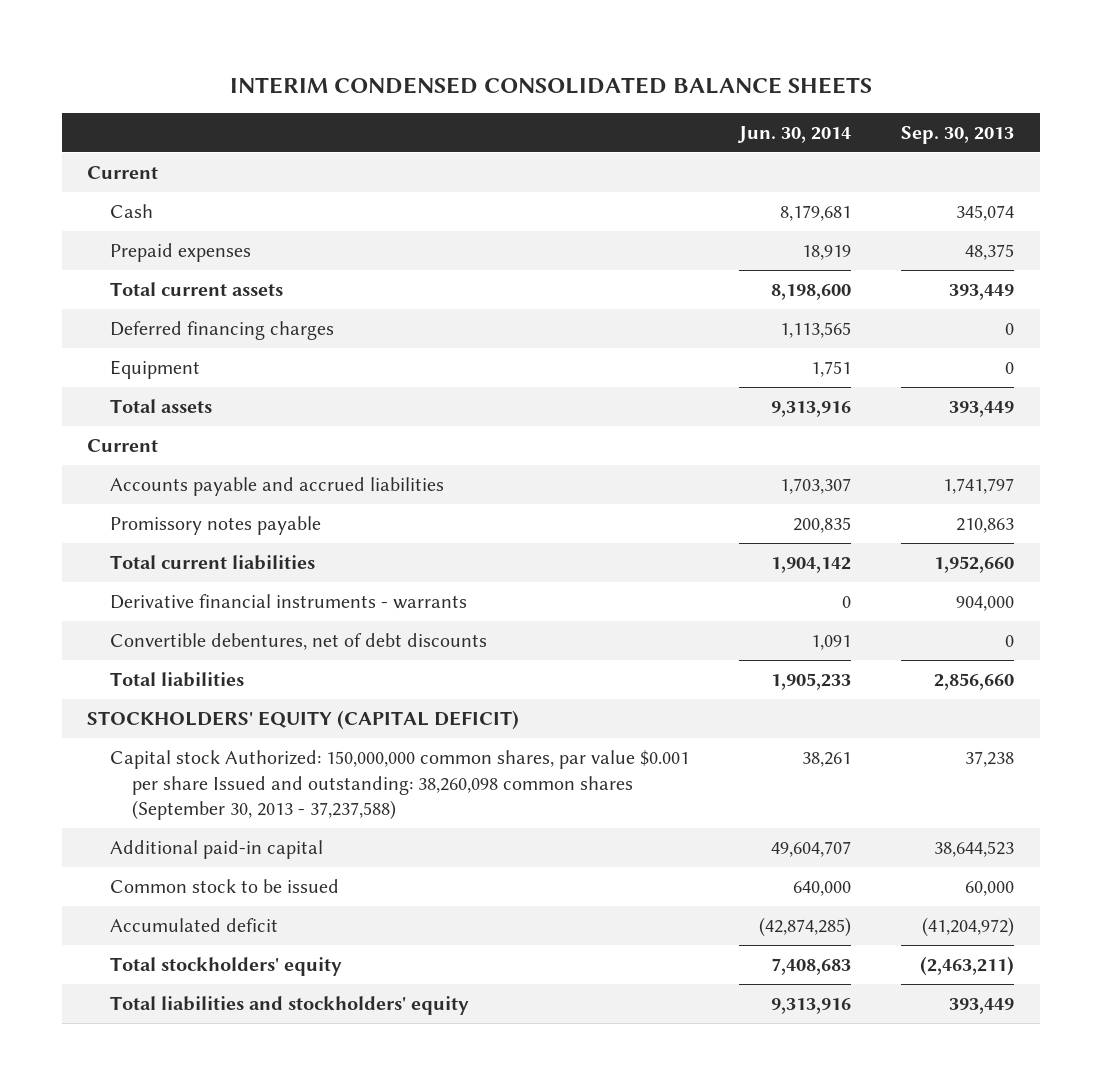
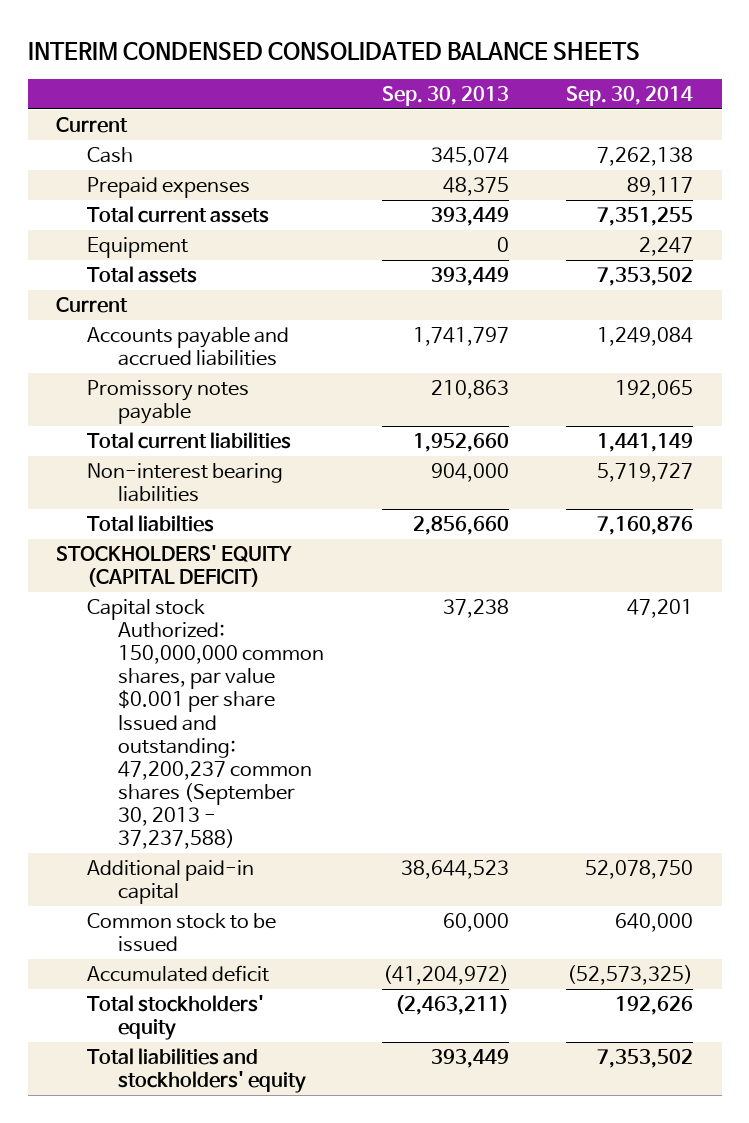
- | Jun. 30, 2014 | Sep. 30, 2013
+ | Sep. 30, 2013 | Sep. 30, 2014
- Deferred financing charges | 1,113,565 | 0
- Derivative financial instruments - warrants | 0 | 904,000
- Convertible debentures, net of debt discounts | 1,091 | 0
- Total liabilities | 1,905,233 | 2,856,660
+ Non-interest bearing liabilities | 904,000 | 5,719,727
+ Total liabilties | 2,856,660 | 7,160,876
- Capital stock Authorized: 150,000,000 common shares, par value $0.001 per share Issued and outstanding: 38,260,098 common shares (September 30, 2013 - 37,237,588) | 38,261 | 37,238
+ Capital stock Authorized: 150,000,000 common shares, par value $0.001 per share Issued and outstanding: 47,200,237 common shares (September 30, 2013 - 37,237,588) | 37,238 | 47,201

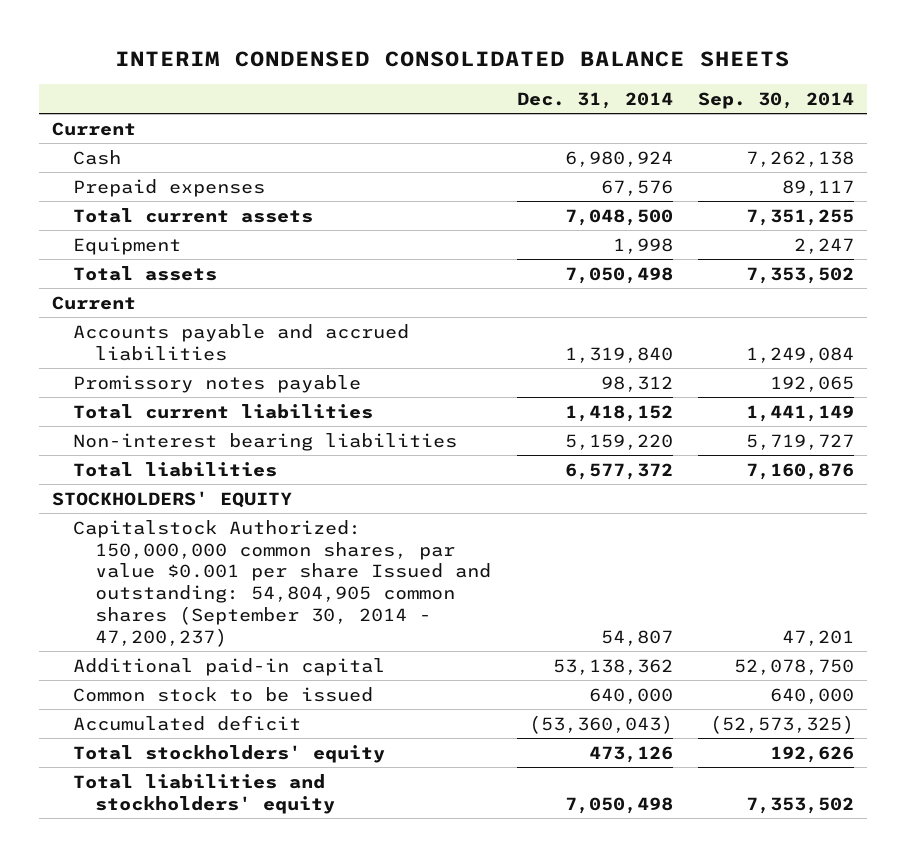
- | Sep. 30, 2013 | Sep. 30, 2014
+ | Dec. 31, 2014 | Sep. 30, 2014
- Total liabilties | 2,856,660 | 7,160,876
- STOCKHOLDERS' EQUITY (CAPITAL DEFICIT)
- Capital stock Authorized: 150,000,000 common shares, par value $0.001 per share Issued and outstanding: 47,200,237 common shares (September 30, 2013 - 37,237,588) | 37,238 | 47,201
+ Total liabilities | 6,577,372 | 7,160,876
+ STOCKHOLDERS' EQUITY
+ Capitalstock Authorized: 150,000,000 common shares, par value $0.001 per share Issued and outstanding: 54,804,905 common shares (September 30, 2014 - 47,200,237) | 54,807 | 47,201

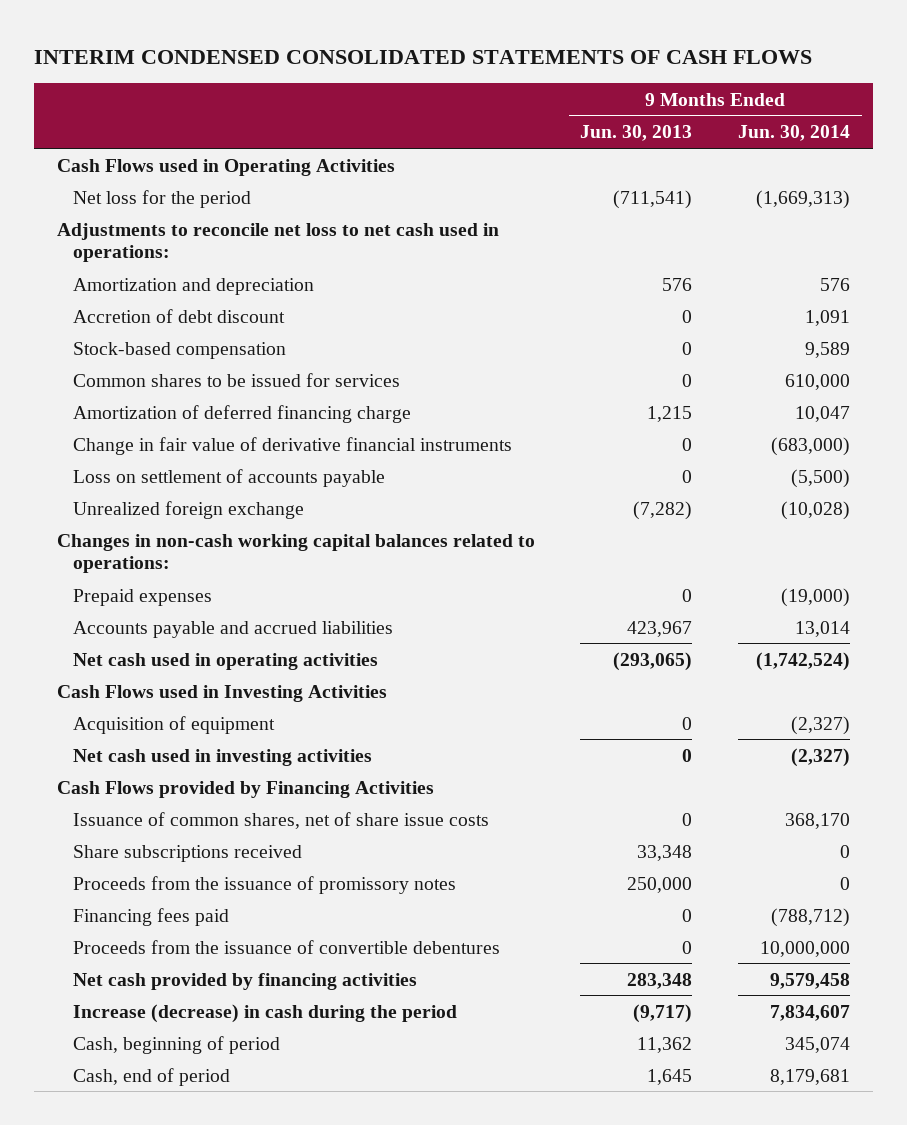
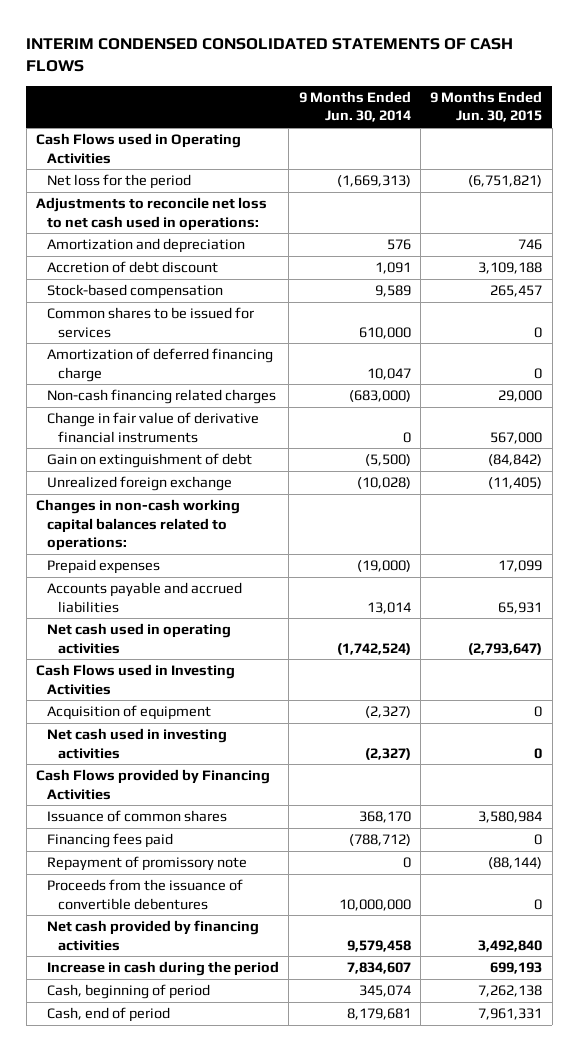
- | 9 Months Ended Jun. 30, 2013 | 9 Months Ended Jun. 30, 2014
+ | 9 Months Ended Jun. 30, 2014 | 9 Months Ended Jun. 30, 2015
- Change in fair value of derivative financial instruments | 0 | (683,000)
- Loss on settlement of accounts payable | 0 | (5,500)
+ Non-cash financing related charges | (683,000) | 29,000
+ Change in fair value of derivative financial instruments | 0 | 567,000
+ Gain on extinguishment of debt | (5,500) | (84,842)
- Issuance of common shares, net of share issue costs | 0 | 368,170
- Share subscriptions received | 33,348 | 0
- Proceeds from the issuance of promissory notes | 250,000 | 0
+ Issuance of common shares | 368,170 | 3,580,984
+ Repayment of promissory note | 0 | (88,144)
- Increase (decrease) in cash during the period | (9,717) | 7,834,607
+ Increase in cash during the period | 7,834,607 | 699,193

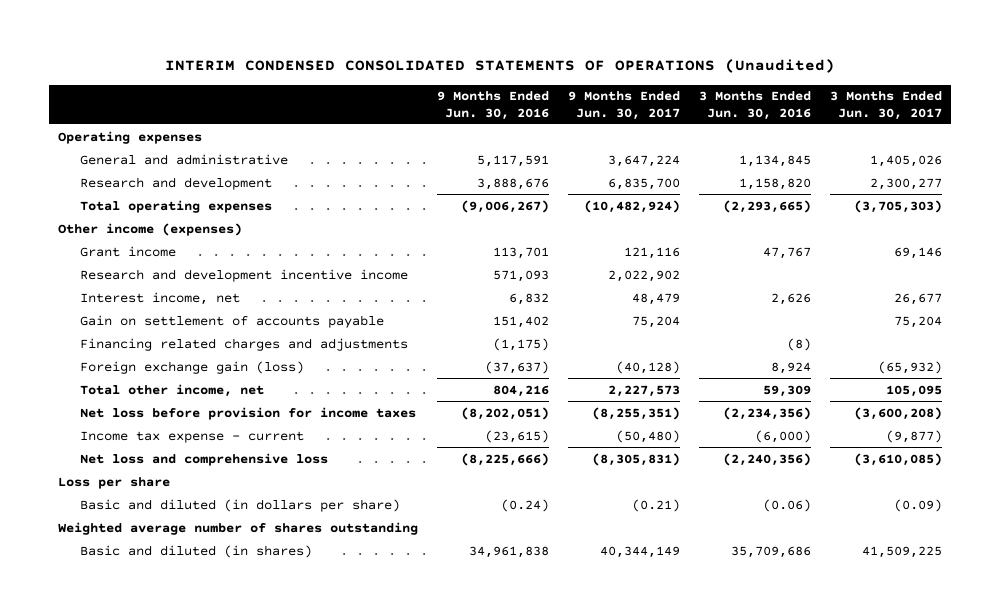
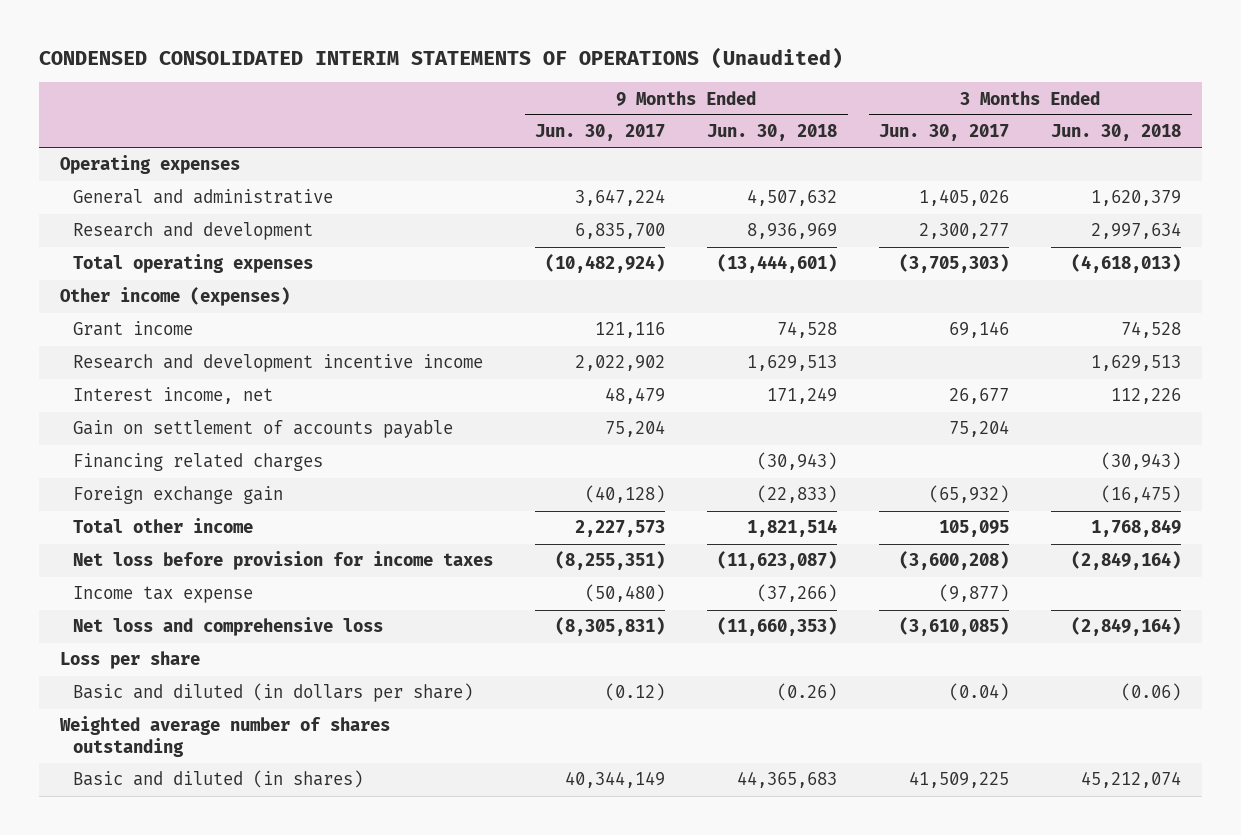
- INTERIM CONDENSED CONSOLIDATED STATEMENTS OF OPERATIONS (Unaudited)
+ CONDENSED CONSOLIDATED INTERIM STATEMENTS OF OPERATIONS (Unaudited)
- | 9 Months Ended Jun. 30, 2016 | 9 Months Ended Jun. 30, 2017 | 3 Months Ended Jun. 30, 2016 | 3 Months Ended Jun. 30, 2017
+ | 9 Months Ended Jun. 30, 2017 | 9 Months Ended Jun. 30, 2018 | 3 Months Ended Jun. 30, 2017 | 3 Months Ended Jun. 30, 2018
- Financing related charges and adjustments | (1,175) | | (8) |
- Foreign exchange gain (loss) | (37,637) | (40,128) | 8,924 | (65,932)
- Total other income, net | 804,216 | 2,227,573 | 59,309 | 105,095
+ Financing related charges | | (30,943) | | (30,943)
+ Foreign exchange gain | (40,128) | (22,833) | (65,932) | (16,475)
+ Total other income | 2,227,573 | 1,821,514 | 105,095 | 1,768,849
- Income tax expense - current | (23,615) | (50,480) | (6,000) | (9,877)
+ Income tax expense | (50,480) | (37,266) | (9,877) |
- Basic and diluted (in dollars per share) | (0.24) | (0.21) | (0.06) | (0.09)
+ Basic and diluted (in dollars per share) | (0.12) | (0.26) | (0.04) | (0.06)

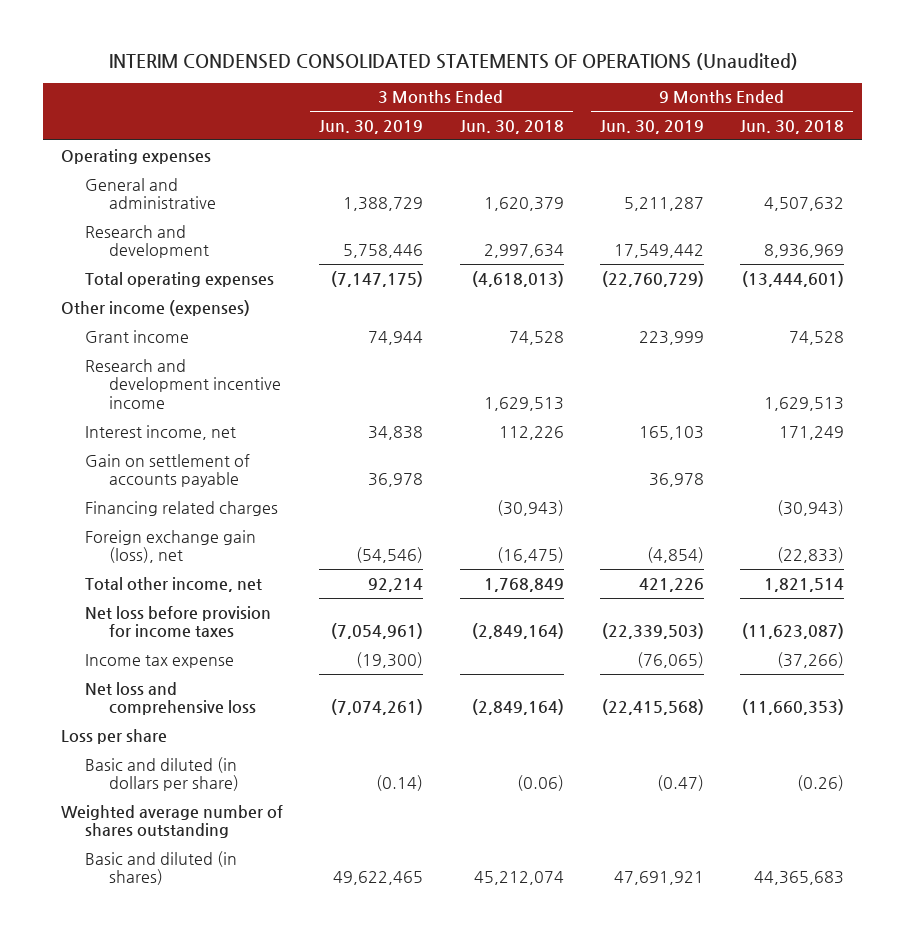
- CONDENSED CONSOLIDATED INTERIM STATEMENTS OF OPERATIONS (Unaudited)
+ INTERIM CONDENSED CONSOLIDATED STATEMENTS OF OPERATIONS (Unaudited)
- | 9 Months Ended Jun. 30, 2017 | 9 Months Ended Jun. 30, 2018 | 3 Months Ended Jun. 30, 2017 | 3 Months Ended Jun. 30, 2018
+ | 3 Months Ended Jun. 30, 2019 | 3 Months Ended Jun. 30, 2018 | 9 Months Ended Jun. 30, 2019 | 9 Months Ended Jun. 30, 2018
- Foreign exchange gain | (40,128) | (22,833) | (65,932) | (16,475)
- Total other income | 2,227,573 | 1,821,514 | 105,095 | 1,768,849
+ Foreign exchange gain (loss), net | (54,546) | (16,475) | (4,854) | (22,833)
+ Total other income, net | 92,214 | 1,768,849 | 421,226 | 1,821,514

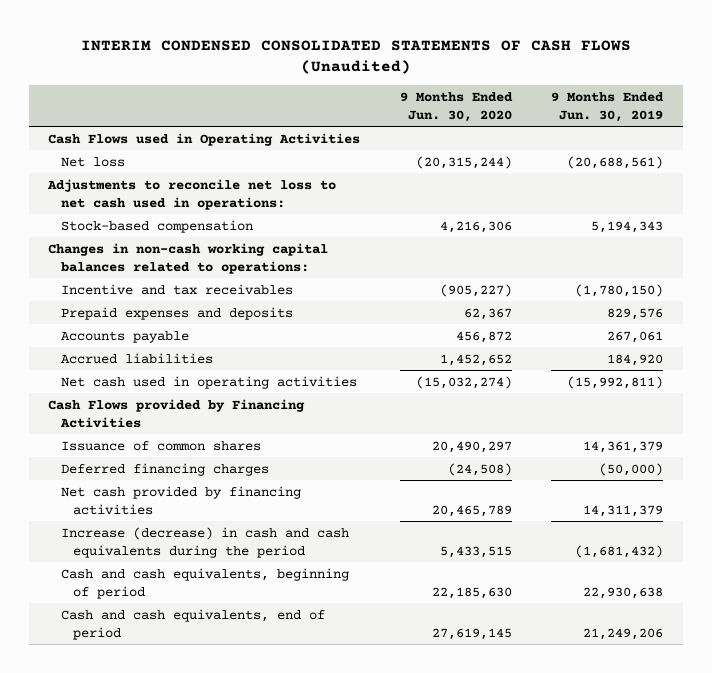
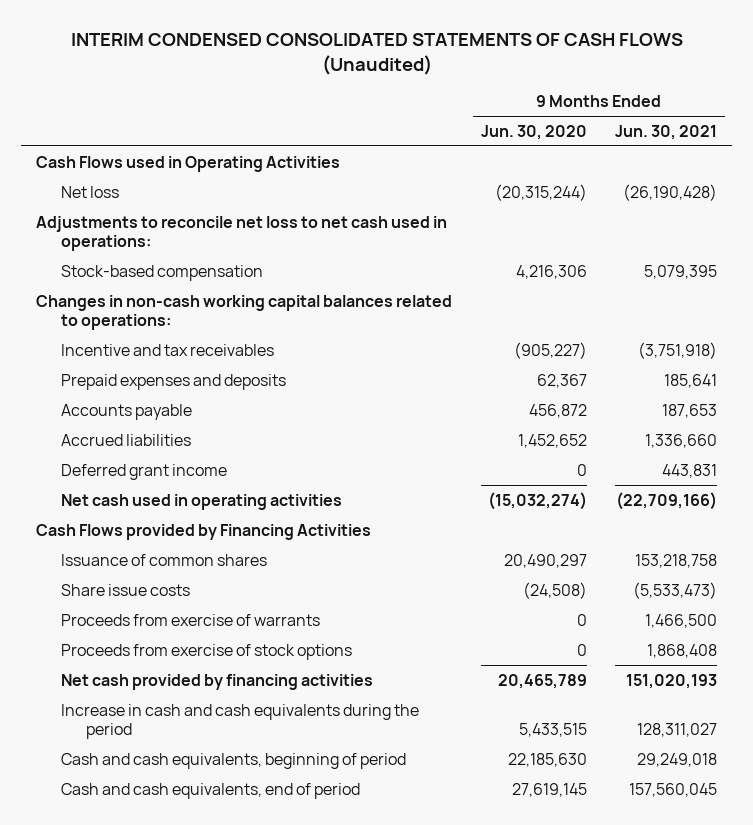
- | 9 Months Ended Jun. 30, 2020 | 9 Months Ended Jun. 30, 2019
+ | 9 Months Ended Jun. 30, 2020 | 9 Months Ended Jun. 30, 2021
+ Deferred grant income | 0 | 443,831
- Deferred financing charges | (24,508) | (50,000)
+ Share issue costs | (24,508) | (5,533,473)
+ Proceeds from exercise of warrants | 0 | 1,466,500
+ Proceeds from exercise of stock options | 0 | 1,868,408
- Increase (decrease) in cash and cash equivalents during the period | 5,433,515 | (1,681,432)
+ Increase in cash and cash equivalents during the period | 5,433,515 | 128,311,027

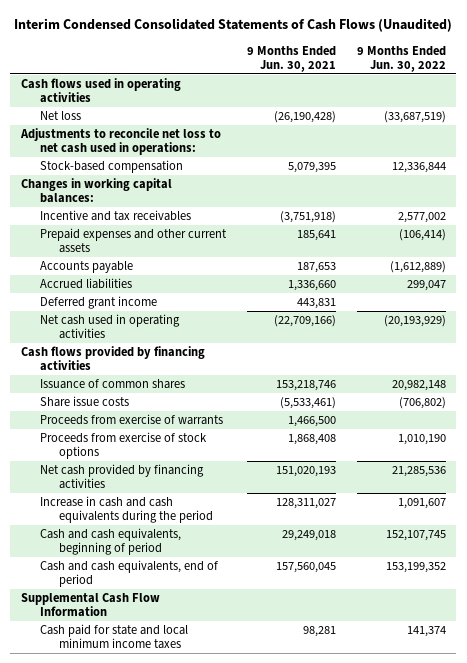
- INTERIM CONDENSED CONSOLIDATED STATEMENTS OF CASH FLOWS (Unaudited)
+ Interim Condensed Consolidated Statements of Cash Flows (Unaudited)
- | 9 Months Ended Jun. 30, 2020 | 9 Months Ended Jun. 30, 2021
+ | 9 Months Ended Jun. 30, 2021 | 9 Months Ended Jun. 30, 2022
- Cash Flows used in Operating Activities
+ Cash flows used in operating activities
- Changes in non-cash working capital balances related to operations:
+ Changes in working capital balances:
- Prepaid expenses and deposits | 62,367 | 185,641
+ Prepaid expenses and other current assets | 185,641 | (106,414)
- Cash Flows provided by Financing Activities
- Issuance of common shares | 20,490,297 | 153,218,758
- Share issue costs | (24,508) | (5,533,473)
+ Cash flows provided by financing activities
+ Issuance of common shares | 153,218,746 | 20,982,148
+ Share issue costs | (5,533,461) | (706,802)
+ Supplemental Cash Flow Information
+ Cash paid for state and local minimum income taxes | 98,281 | 141,374

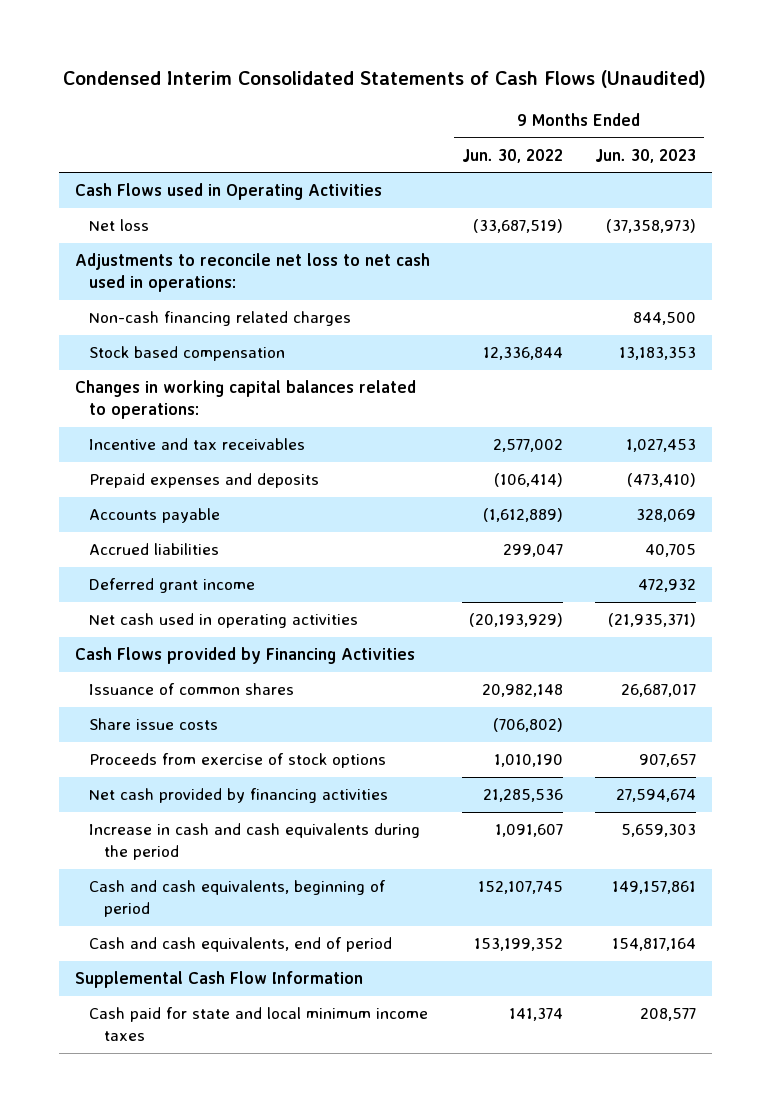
- Interim Condensed Consolidated Statements of Cash Flows (Unaudited)
+ Condensed Interim Consolidated Statements of Cash Flows (Unaudited)
- | 9 Months Ended Jun. 30, 2021 | 9 Months Ended Jun. 30, 2022
+ | 9 Months Ended Jun. 30, 2022 | 9 Months Ended Jun. 30, 2023
- Cash flows used in operating activities
+ Cash Flows used in Operating Activities
- Stock-based compensation | 5,079,395 | 12,336,844
- Changes in working capital balances:
+ Non-cash financing related charges | | 844,500
+ Stock based compensation | 12,336,844 | 13,183,353
+ Changes in working capital balances related to operations:
- Prepaid expenses and other current assets | 185,641 | (106,414)
+ Prepaid expenses and deposits | (106,414) | (473,410)
- Cash flows provided by financing activities
+ Cash Flows provided by Financing Activities
- Proceeds from exercise of warrants | 1,466,500 |

